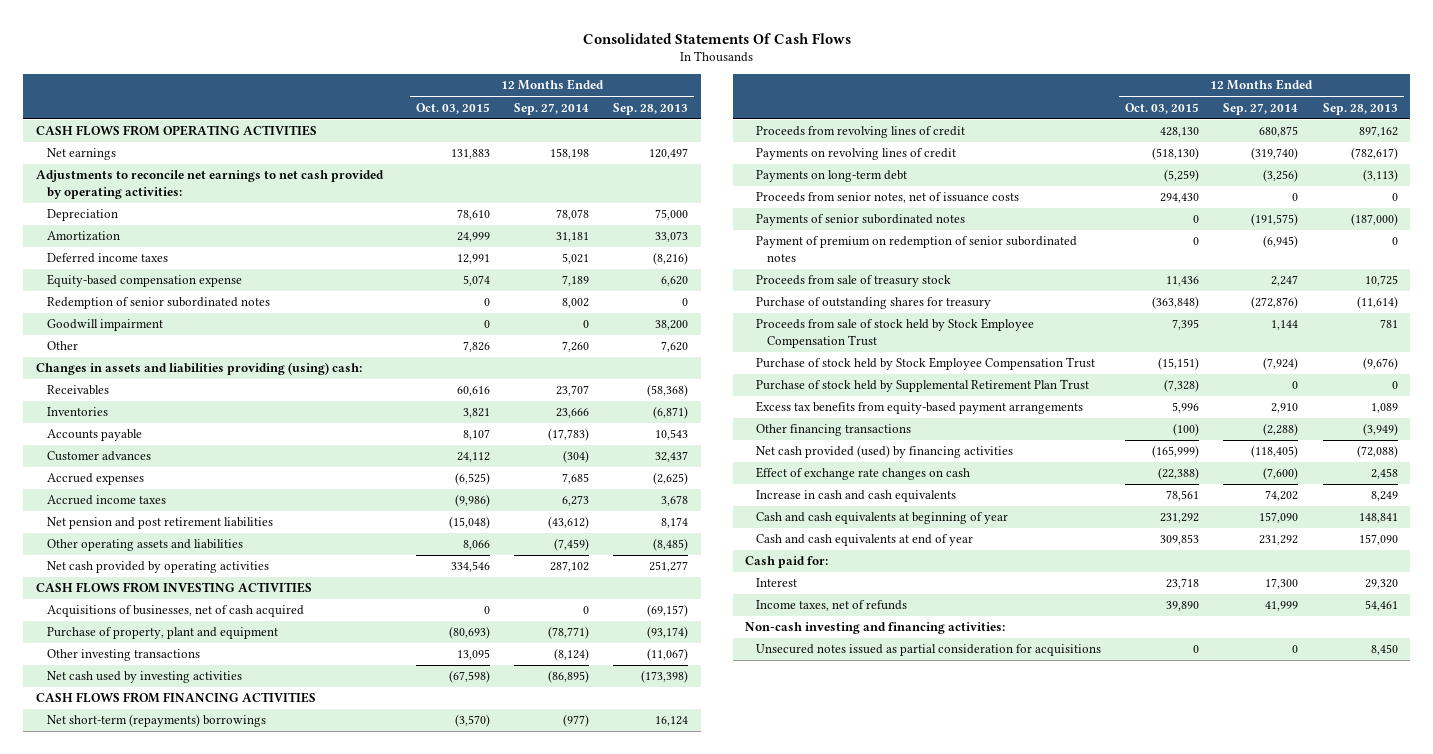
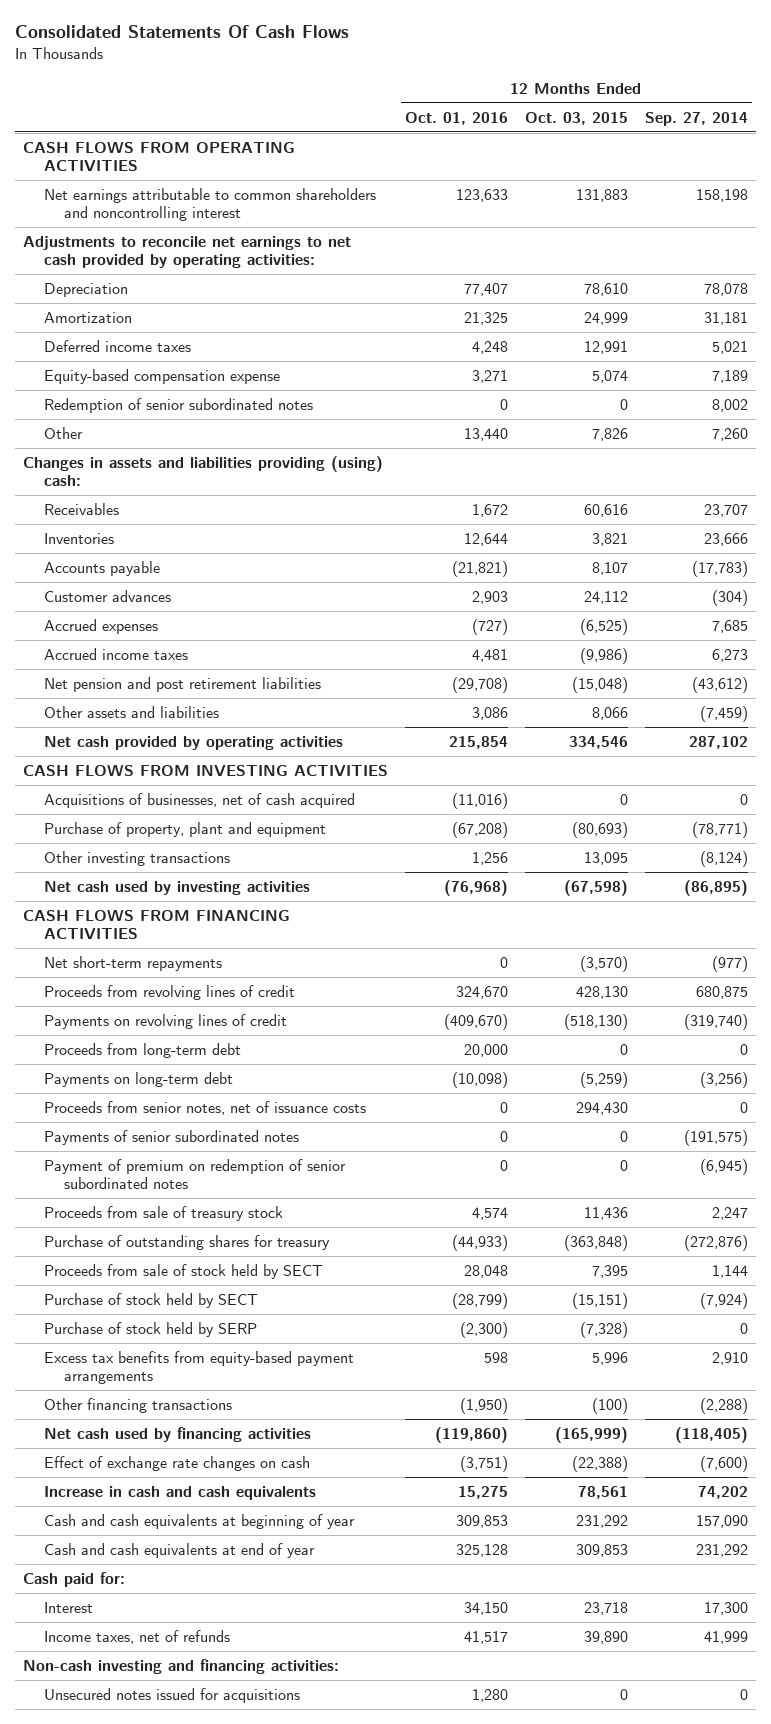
- | 12 Months Ended Oct. 03, 2015 | 12 Months Ended Sep. 27, 2014 | 12 Months Ended Sep. 28, 2013
+ | 12 Months Ended Oct. 01, 2016 | 12 Months Ended Oct. 03, 2015 | 12 Months Ended Sep. 27, 2014
- Net earnings | 131,883 | 158,198 | 120,497
+ Net earnings attributable to common shareholders and noncontrolling interest | 123,633 | 131,883 | 158,198
- Goodwill impairment | 0 | 0 | 38,200
- Other operating assets and liabilities | 8,066 | (7,459) | (8,485)
+ Other assets and liabilities | 3,086 | 8,066 | (7,459)
- Net short-term (repayments) borrowings | (3,570) | (977) | 16,124
+ Net short-term repayments | 0 | (3,570) | (977)
+ Proceeds from long-term debt | 20,000 | 0 | 0
- Proceeds from sale of stock held by Stock Employee Compensation Trust | 7,395 | 1,144 | 781
- Purchase of stock held by Stock Employee Compensation Trust | (15,151) | (7,924) | (9,676)
- Purchase of stock held by Supplemental Retirement Plan Trust | (7,328) | 0 | 0
+ Proceeds from sale of stock held by SECT | 28,048 | 7,395 | 1,144
+ Purchase of stock held by SECT | (28,799) | (15,151) | (7,924)
+ Purchase of stock held by SERP | (2,300) | (7,328) | 0
- Net cash provided (used) by financing activities | (165,999) | (118,405) | (72,088)
+ Net cash used by financing activities | (119,860) | (165,999) | (118,405)
- Unsecured notes issued as partial consideration for acquisitions | 0 | 0 | 8,450
+ Unsecured notes issued for acquisitions | 1,280 | 0 | 0

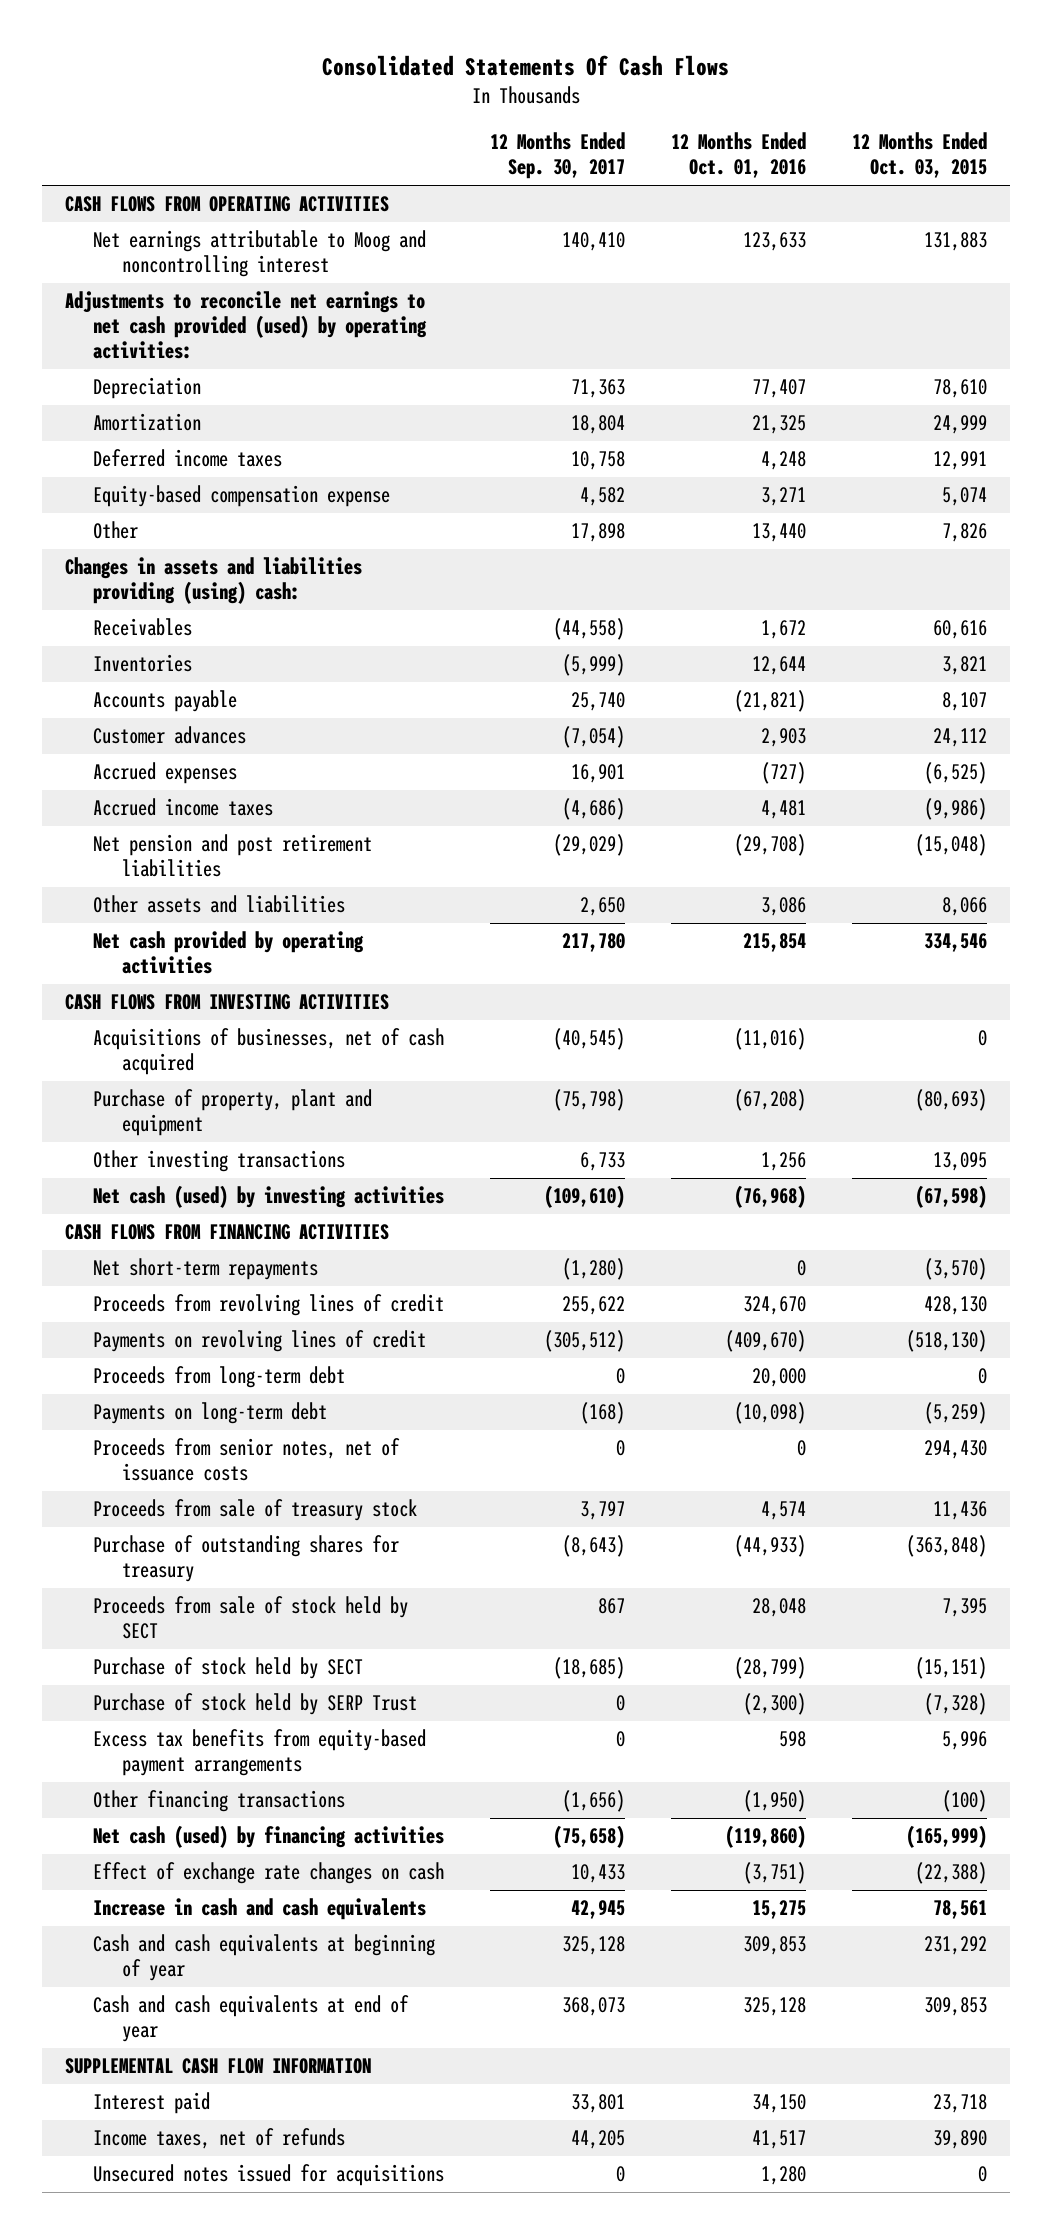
- | 12 Months Ended Oct. 01, 2016 | 12 Months Ended Oct. 03, 2015 | 12 Months Ended Sep. 27, 2014
+ | 12 Months Ended Sep. 30, 2017 | 12 Months Ended Oct. 01, 2016 | 12 Months Ended Oct. 03, 2015
- Net earnings attributable to common shareholders and noncontrolling interest | 123,633 | 131,883 | 158,198
- Adjustments to reconcile net earnings to net cash provided by operating activities:
+ Net earnings attributable to Moog and noncontrolling interest | 140,410 | 123,633 | 131,883
+ Adjustments to reconcile net earnings to net cash provided (used) by operating activities:
- Redemption of senior subordinated notes | 0 | 0 | 8,002
- Net cash used by investing activities | (76,968) | (67,598) | (86,895)
+ Net cash (used) by investing activities | (109,610) | (76,968) | (67,598)
- Payments of senior subordinated notes | 0 | 0 | (191,575)
- Payment of premium on redemption of senior subordinated notes | 0 | 0 | (6,945)
- Purchase of stock held by SERP | (2,300) | (7,328) | 0
+ Purchase of stock held by SERP Trust | 0 | (2,300) | (7,328)
- Net cash used by financing activities | (119,860) | (165,999) | (118,405)
+ Net cash (used) by financing activities | (75,658) | (119,860) | (165,999)
- Cash paid for:
- Interest | 34,150 | 23,718 | 17,300
+ SUPPLEMENTAL CASH FLOW INFORMATION
+ Interest paid | 33,801 | 34,150 | 23,718
- Non-cash investing and financing activities:

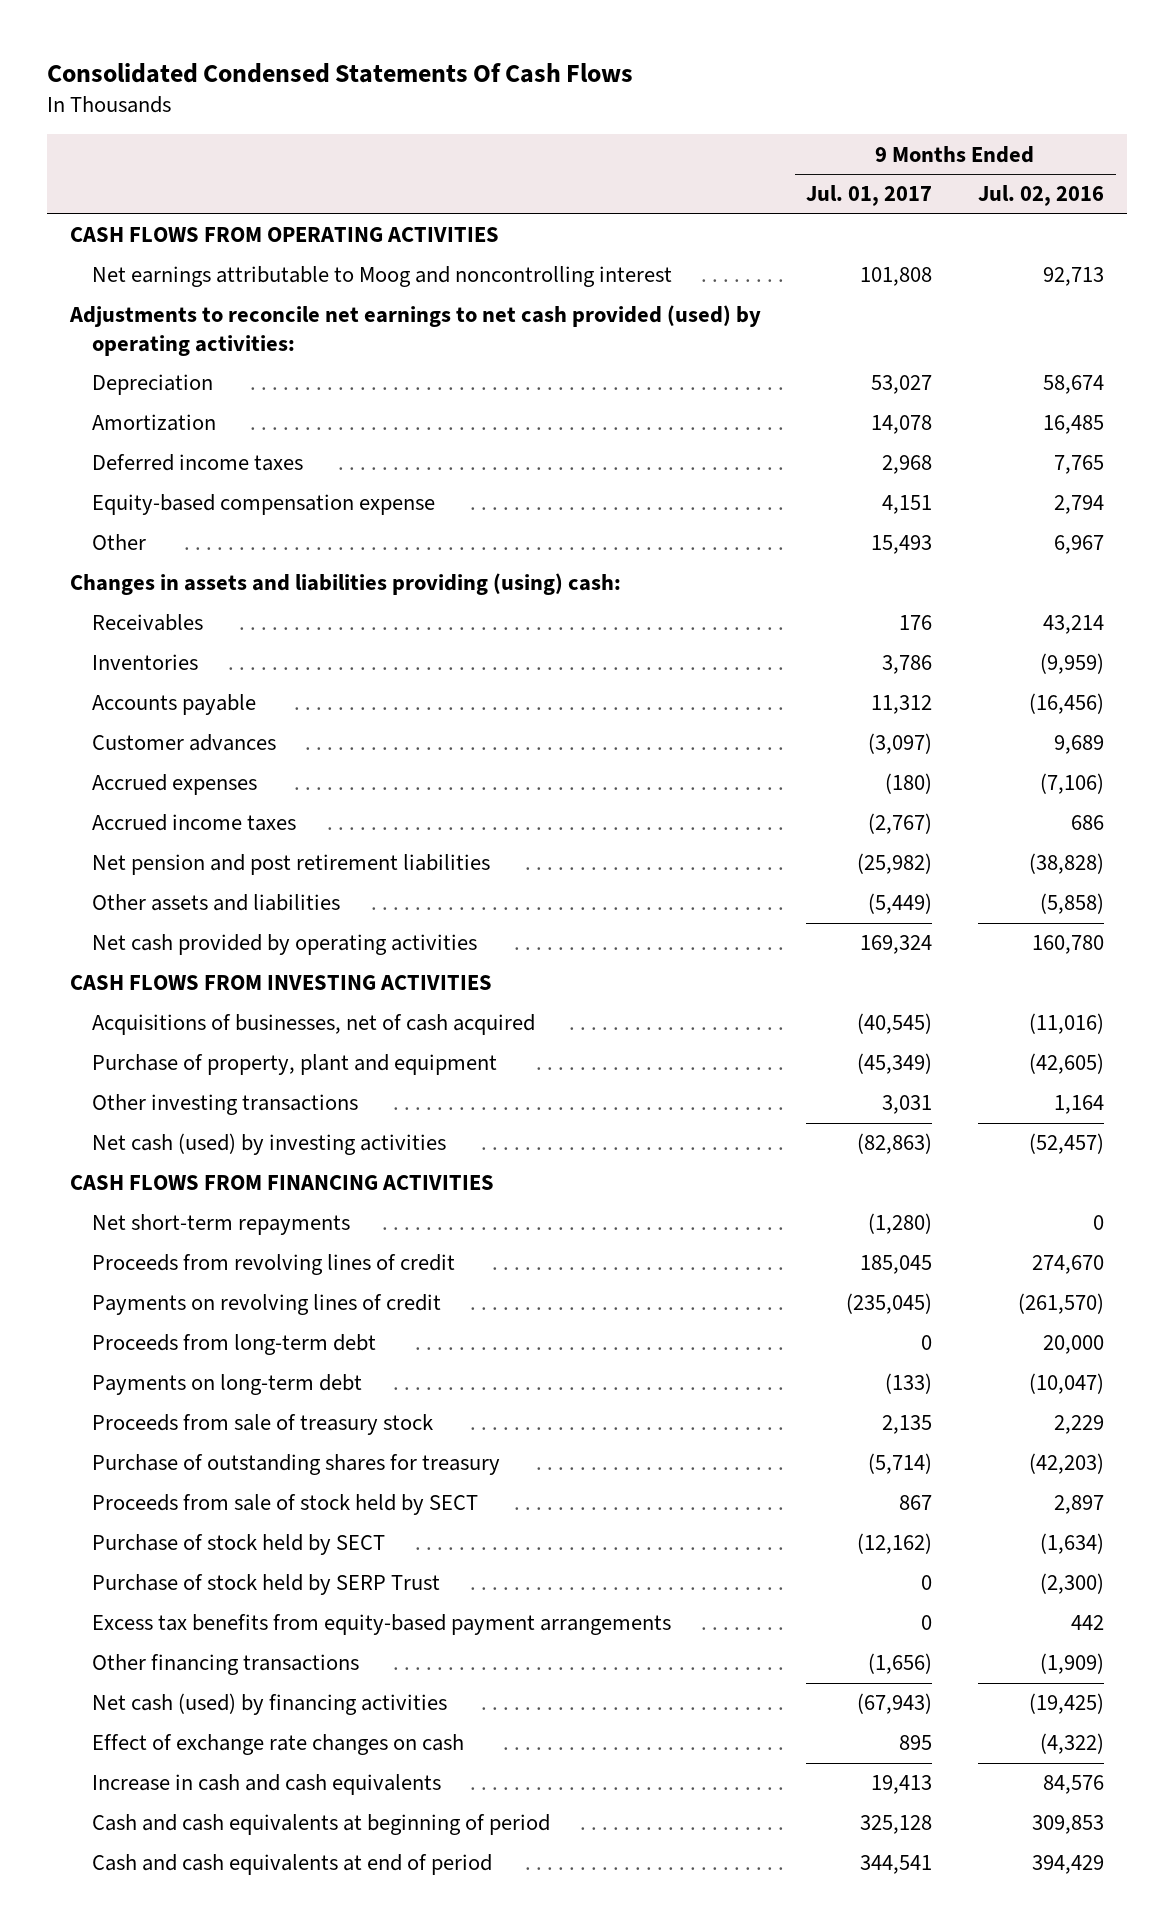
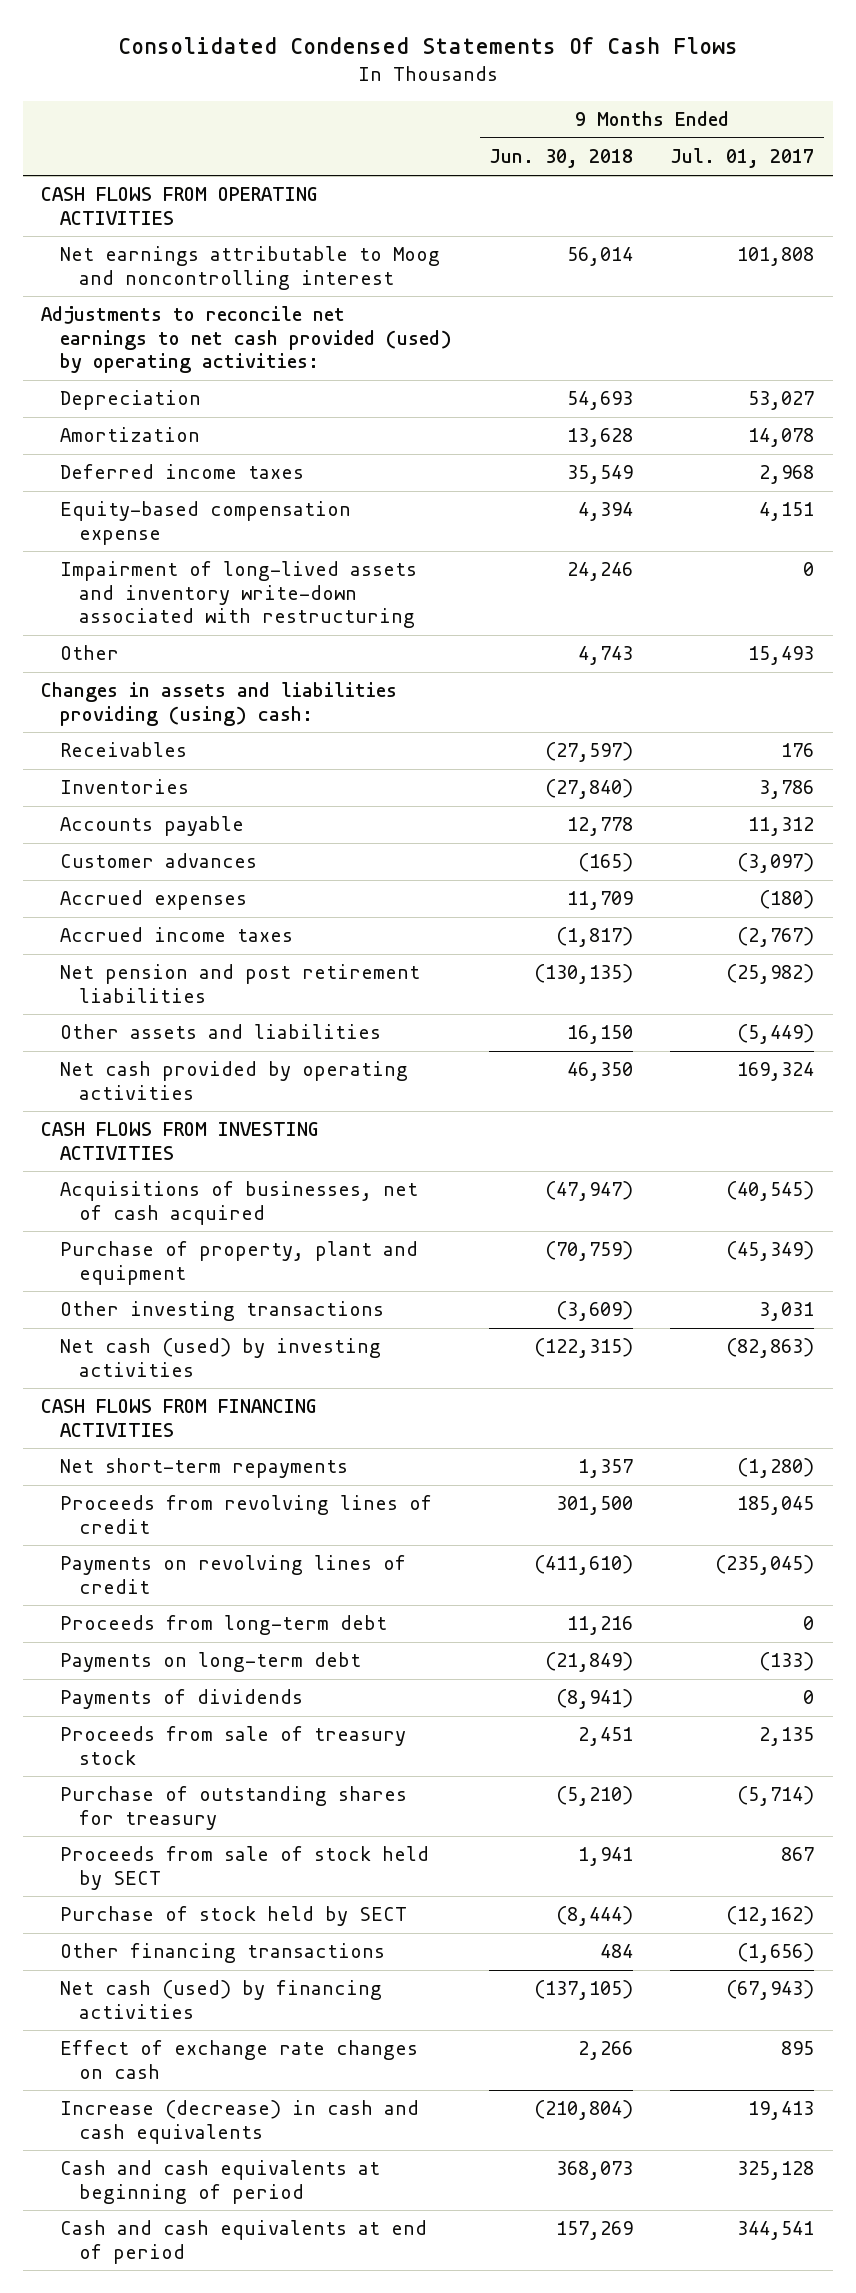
- | 9 Months Ended Jul. 01, 2017 | 9 Months Ended Jul. 02, 2016
+ | 9 Months Ended Jun. 30, 2018 | 9 Months Ended Jul. 01, 2017
+ Impairment of long-lived assets and inventory write-down associated with restructuring | 24,246 | 0
+ Payments of dividends | (8,941) | 0
- Purchase of stock held by SERP Trust | 0 | (2,300)
- Excess tax benefits from equity-based payment arrangements | 0 | 442
- Increase in cash and cash equivalents | 19,413 | 84,576
+ Increase (decrease) in cash and cash equivalents | (210,804) | 19,413

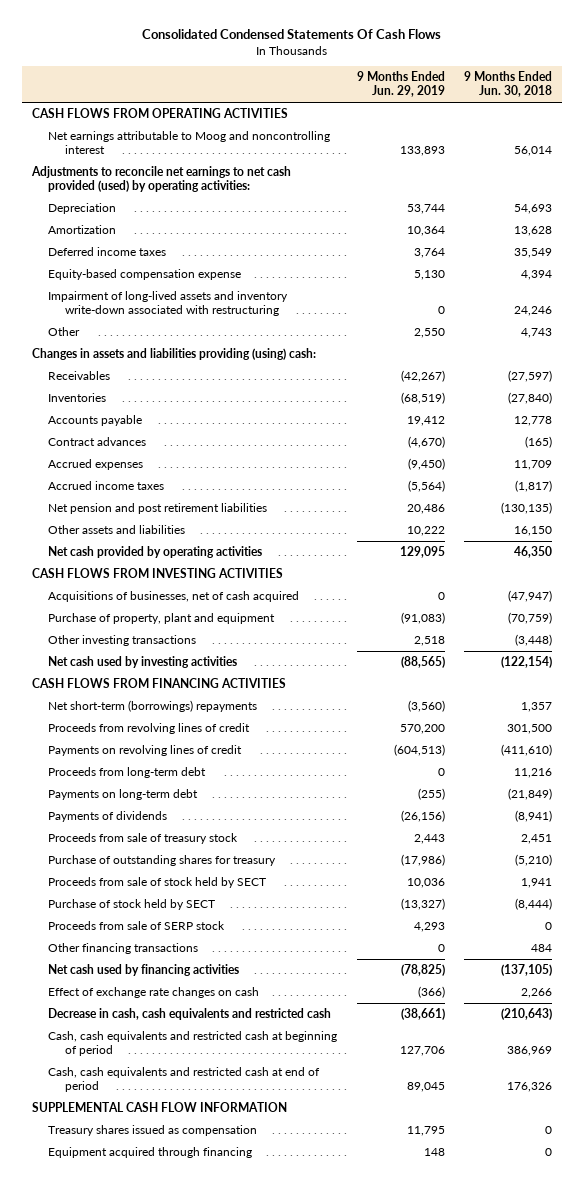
- | 9 Months Ended Jun. 30, 2018 | 9 Months Ended Jul. 01, 2017
+ | 9 Months Ended Jun. 29, 2019 | 9 Months Ended Jun. 30, 2018
- Customer advances | (165) | (3,097)
+ Contract advances | (4,670) | (165)
- Other investing transactions | (3,609) | 3,031
- Net cash (used) by investing activities | (122,315) | (82,863)
+ Other investing transactions | 2,518 | (3,448)
+ Net cash used by investing activities | (88,565) | (122,154)
- Net short-term repayments | 1,357 | (1,280)
+ Net short-term (borrowings) repayments | (3,560) | 1,357
+ Proceeds from sale of SERP stock | 4,293 | 0
- Net cash (used) by financing activities | (137,105) | (67,943)
+ Net cash used by financing activities | (78,825) | (137,105)
- Increase (decrease) in cash and cash equivalents | (210,804) | 19,413
- Cash and cash equivalents at beginning of period | 368,073 | 325,128
- Cash and cash equivalents at end of period | 157,269 | 344,541
+ Decrease in cash, cash equivalents and restricted cash | (38,661) | (210,643)
+ Cash, cash equivalents and restricted cash at beginning of period | 127,706 | 386,969
+ Cash, cash equivalents and restricted cash at end of period | 89,045 | 176,326
+ SUPPLEMENTAL CASH FLOW INFORMATION
+ Treasury shares issued as compensation | 11,795 | 0
+ Equipment acquired through financing | 148 | 0

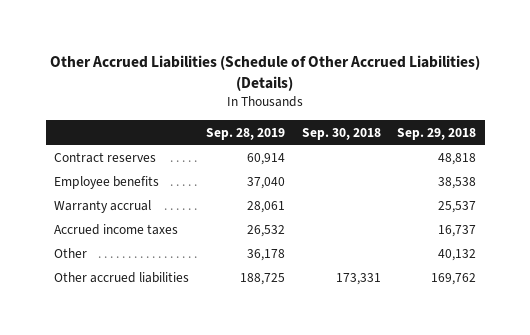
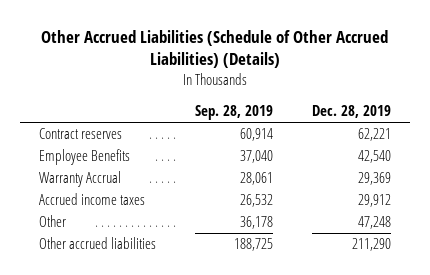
- | Sep. 28, 2019 | Sep. 30, 2018 | Sep. 29, 2018
+ | Sep. 28, 2019 | Dec. 28, 2019
- Employee benefits | 37,040 | | 38,538
- Warranty accrual | 28,061 | | 25,537
+ Employee Benefits | 37,040 | 42,540
+ Warranty Accrual | 28,061 | 29,369

